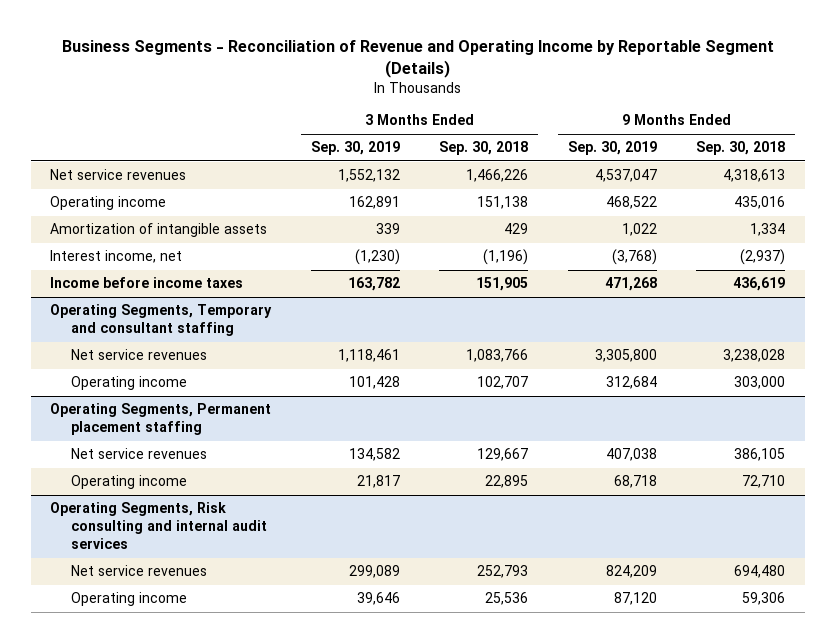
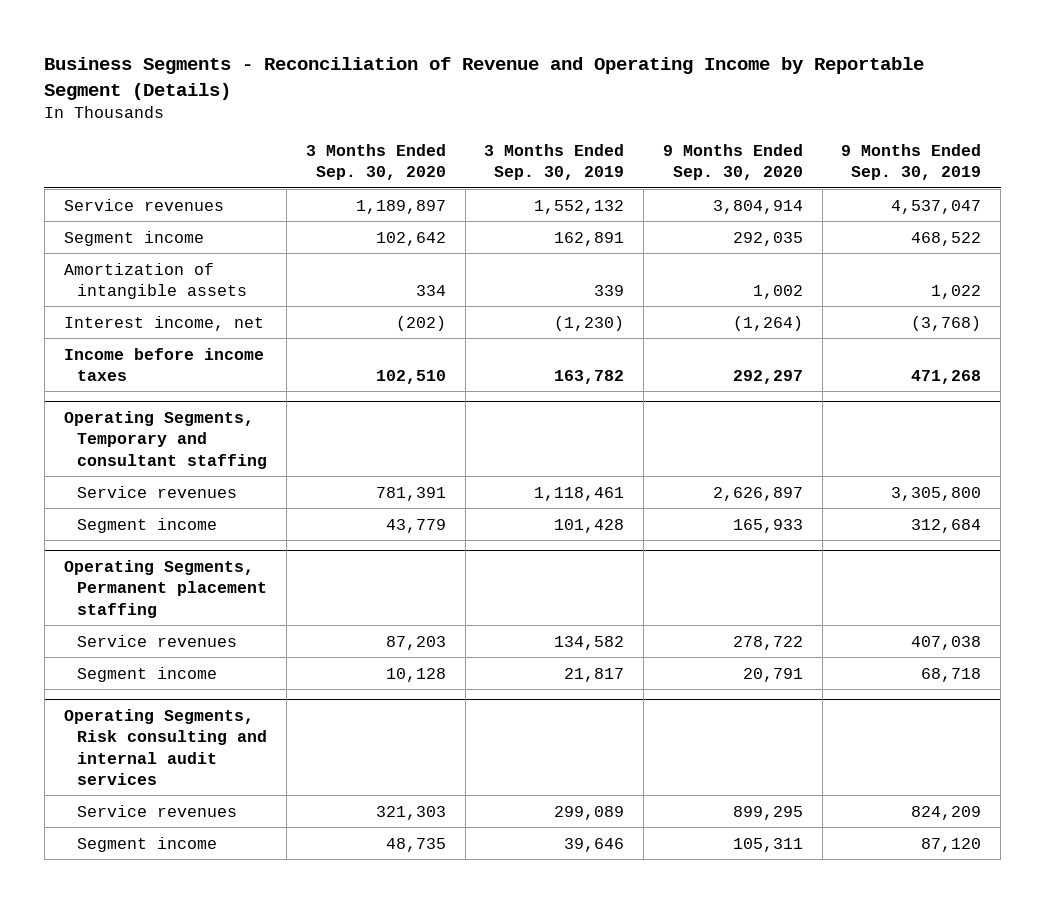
- | 3 Months Ended Sep. 30, 2019 | 3 Months Ended Sep. 30, 2018 | 9 Months Ended Sep. 30, 2019 | 9 Months Ended Sep. 30, 2018
+ | 3 Months Ended Sep. 30, 2020 | 3 Months Ended Sep. 30, 2019 | 9 Months Ended Sep. 30, 2020 | 9 Months Ended Sep. 30, 2019
- Net service revenues | 1,552,132 | 1,466,226 | 4,537,047 | 4,318,613
- Operating income | 162,891 | 151,138 | 468,522 | 435,016
+ Service revenues | 1,189,897 | 1,552,132 | 3,804,914 | 4,537,047
+ Segment income | 102,642 | 162,891 | 292,035 | 468,522
@ Operating Segments, Temporary and consultant staffing
- Net service revenues | 1,118,461 | 1,083,766 | 3,305,800 | 3,238,028
- Operating income | 101,428 | 102,707 | 312,684 | 303,000
+ Service revenues | 781,391 | 1,118,461 | 2,626,897 | 3,305,800
+ Segment income | 43,779 | 101,428 | 165,933 | 312,684
@ Operating Segments, Permanent placement staffing
- Net service revenues | 134,582 | 129,667 | 407,038 | 386,105
- Operating income | 21,817 | 22,895 | 68,718 | 72,710
+ Service revenues | 87,203 | 134,582 | 278,722 | 407,038
+ Segment income | 10,128 | 21,817 | 20,791 | 68,718
@ Operating Segments, Risk consulting and internal audit services
- Net service revenues | 299,089 | 252,793 | 824,209 | 694,480
- Operating income | 39,646 | 25,536 | 87,120 | 59,306
+ Service revenues | 321,303 | 299,089 | 899,295 | 824,209
+ Segment income | 48,735 | 39,646 | 105,311 | 87,120

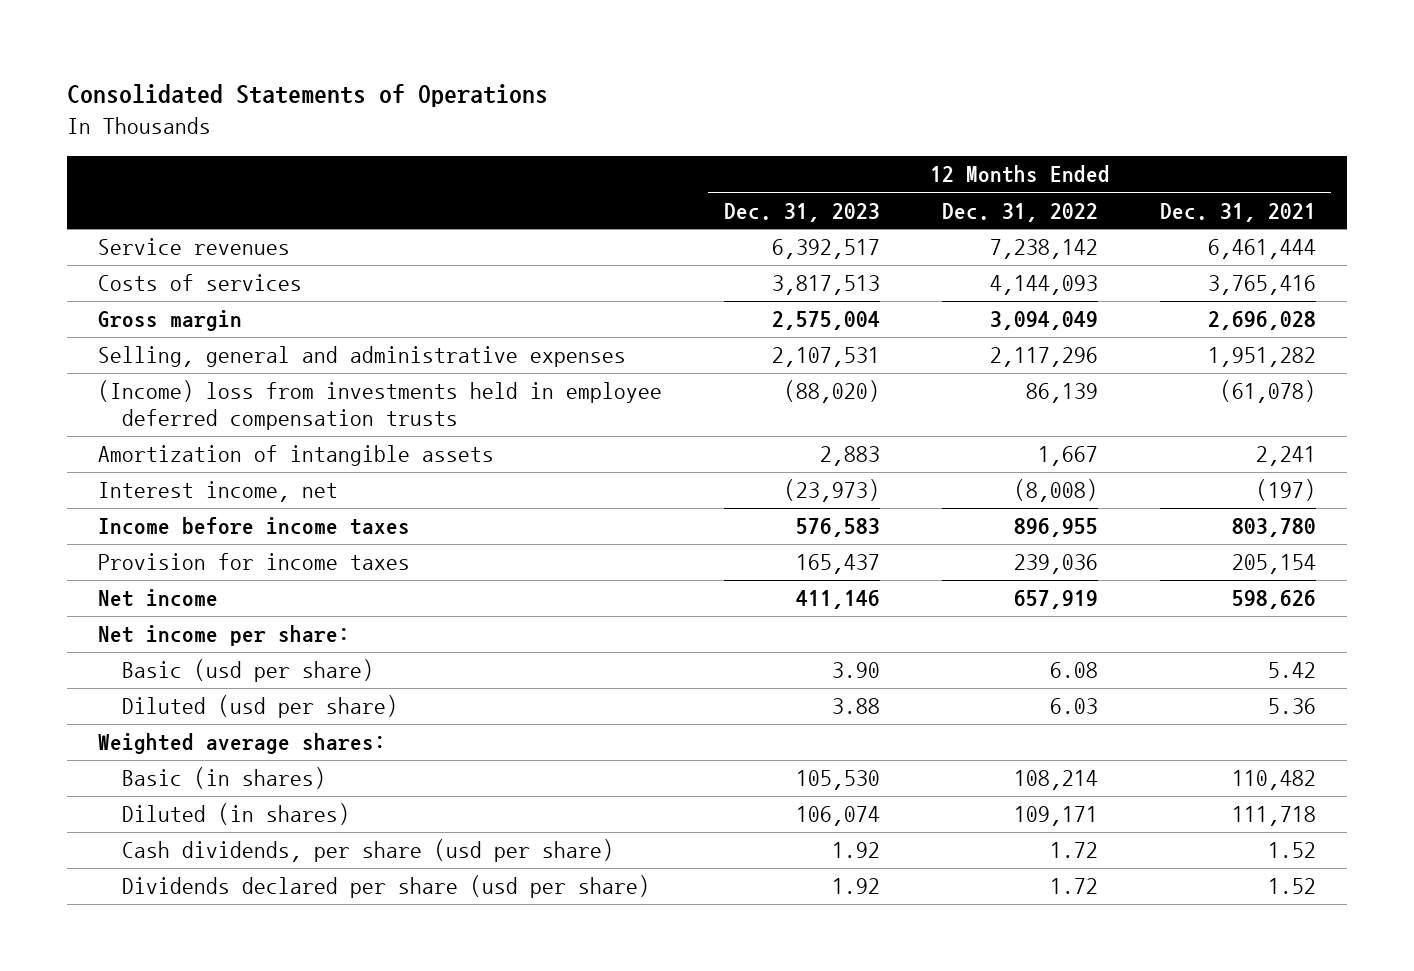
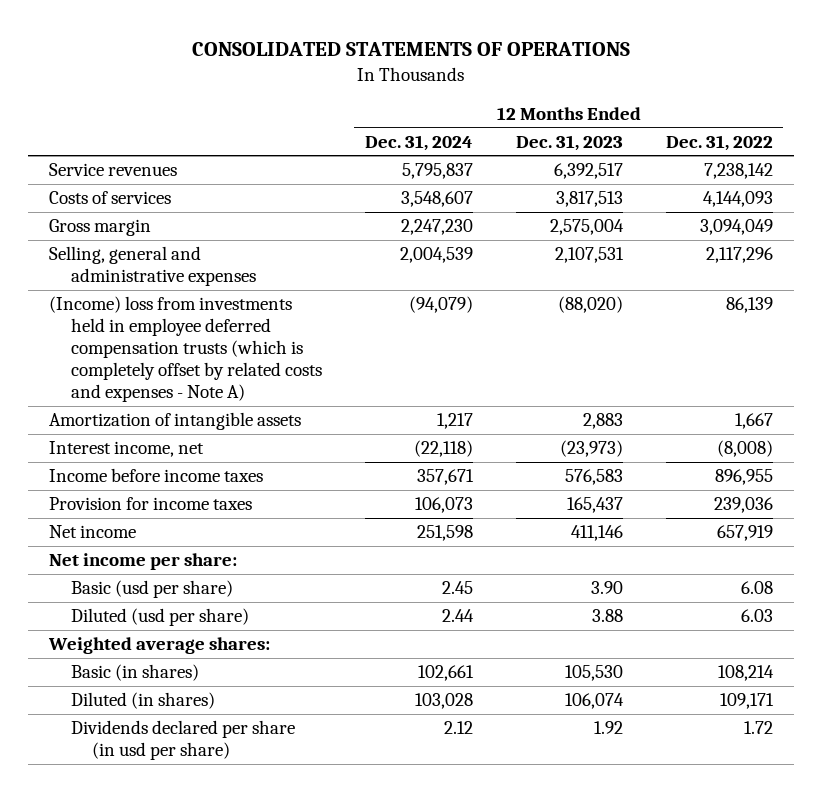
- Consolidated Statements of Operations
+ CONSOLIDATED STATEMENTS OF OPERATIONS
- | 12 Months Ended Dec. 31, 2023 | 12 Months Ended Dec. 31, 2022 | 12 Months Ended Dec. 31, 2021
+ | 12 Months Ended Dec. 31, 2024 | 12 Months Ended Dec. 31, 2023 | 12 Months Ended Dec. 31, 2022
- (Income) loss from investments held in employee deferred compensation trusts | (88,020) | 86,139 | (61,078)
+ (Income) loss from investments held in employee deferred compensation trusts (which is completely offset by related costs and expenses - Note A) | (94,079) | (88,020) | 86,139
- Cash dividends, per share (usd per share) | 1.92 | 1.72 | 1.52
- Dividends declared per share (usd per share) | 1.92 | 1.72 | 1.52
+ Dividends declared per share (in usd per share) | 2.12 | 1.92 | 1.72

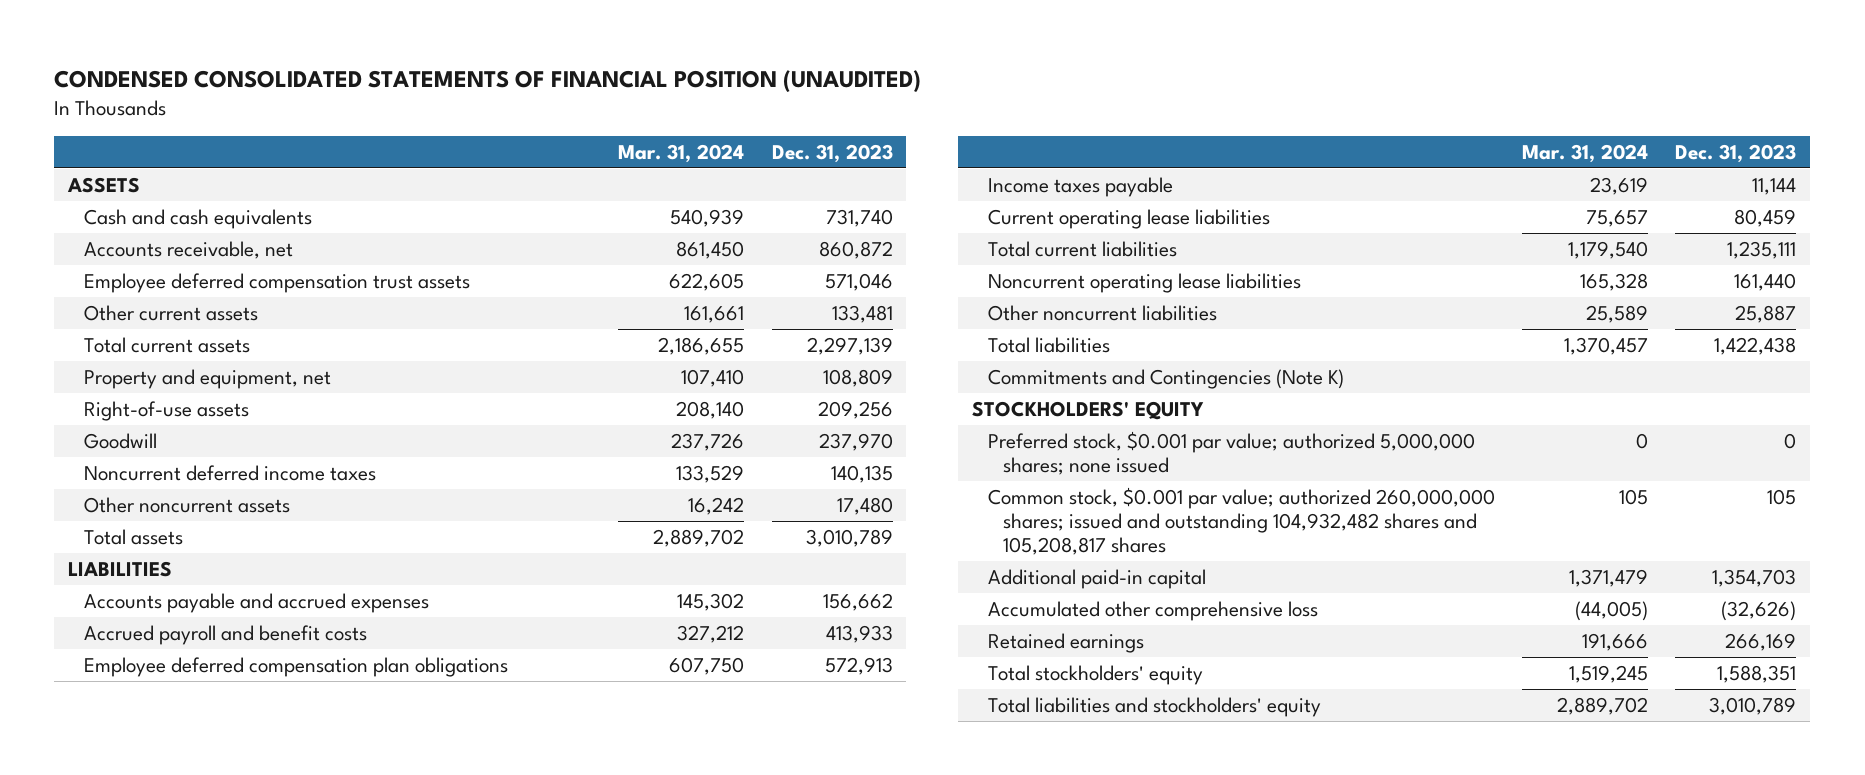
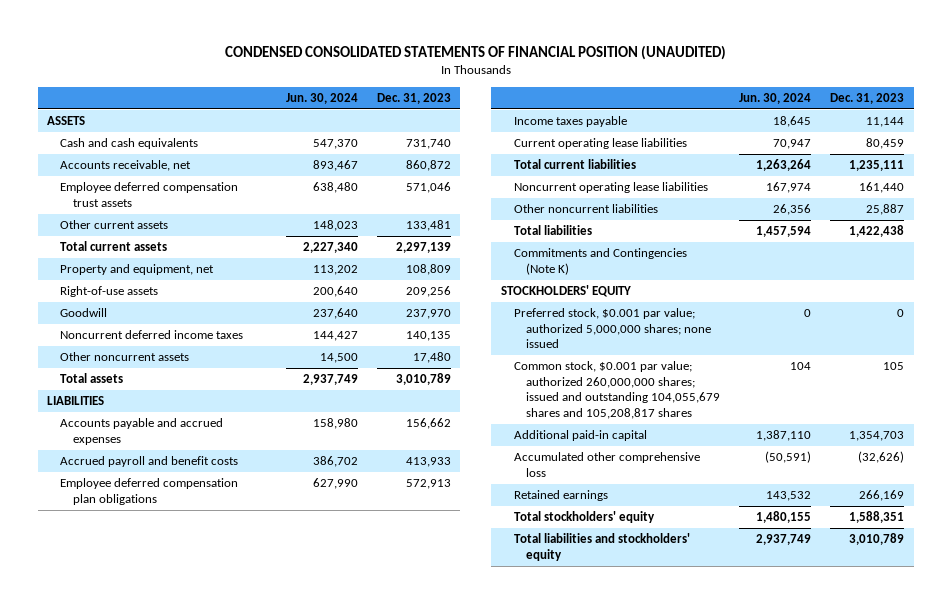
- | Mar. 31, 2024 | Dec. 31, 2023
+ | Jun. 30, 2024 | Dec. 31, 2023
- Common stock, $0.001 par value; authorized 260,000,000 shares; issued and outstanding 104,932,482 shares and 105,208,817 shares | 105 | 105
+ Common stock, $0.001 par value; authorized 260,000,000 shares; issued and outstanding 104,055,679 shares and 105,208,817 shares | 104 | 105

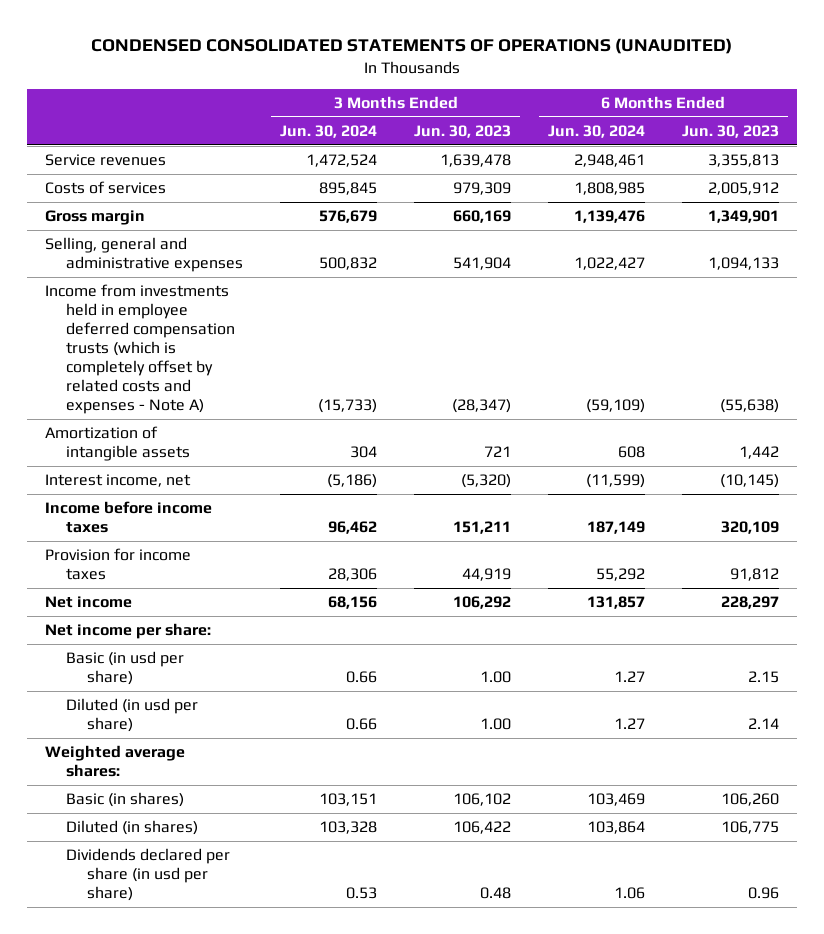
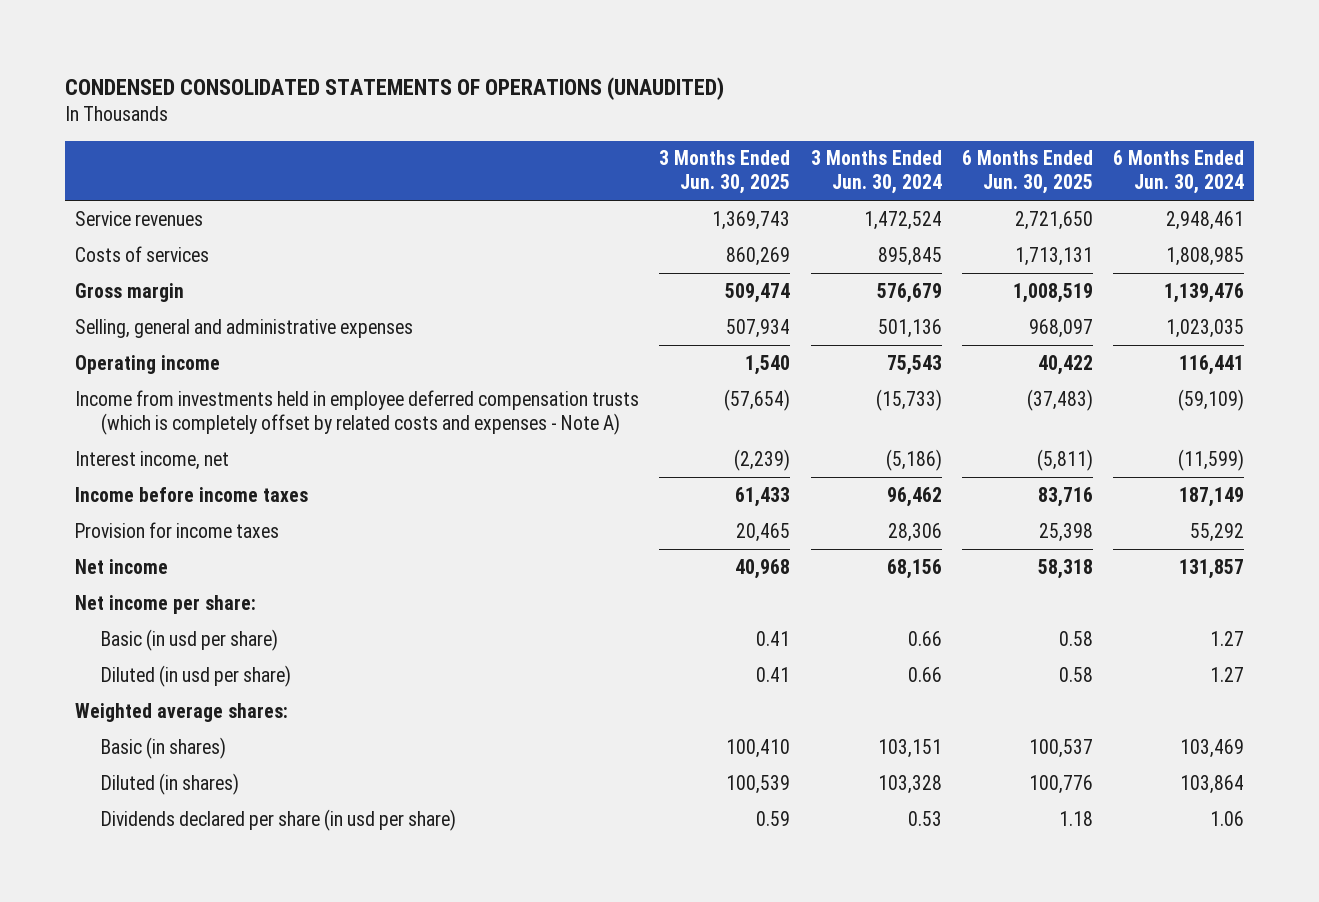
- | 3 Months Ended Jun. 30, 2024 | 3 Months Ended Jun. 30, 2023 | 6 Months Ended Jun. 30, 2024 | 6 Months Ended Jun. 30, 2023
+ | 3 Months Ended Jun. 30, 2025 | 3 Months Ended Jun. 30, 2024 | 6 Months Ended Jun. 30, 2025 | 6 Months Ended Jun. 30, 2024
- Selling, general and administrative expenses | 500,832 | 541,904 | 1,022,427 | 1,094,133
+ Selling, general and administrative expenses | 507,934 | 501,136 | 968,097 | 1,023,035
+ Operating income | 1,540 | 75,543 | 40,422 | 116,441
- Amortization of intangible assets | 304 | 721 | 608 | 1,442

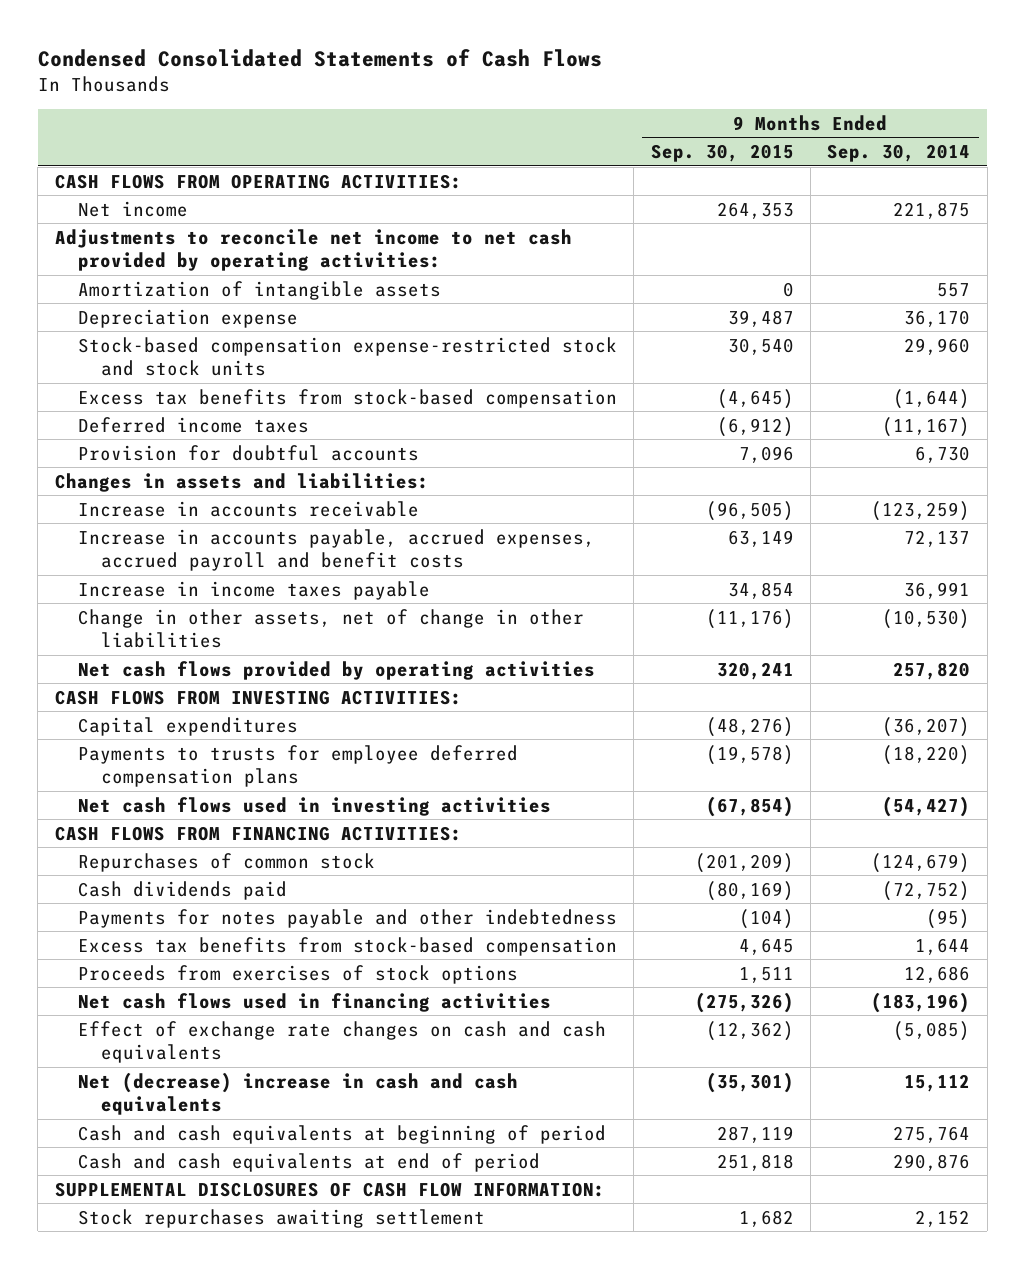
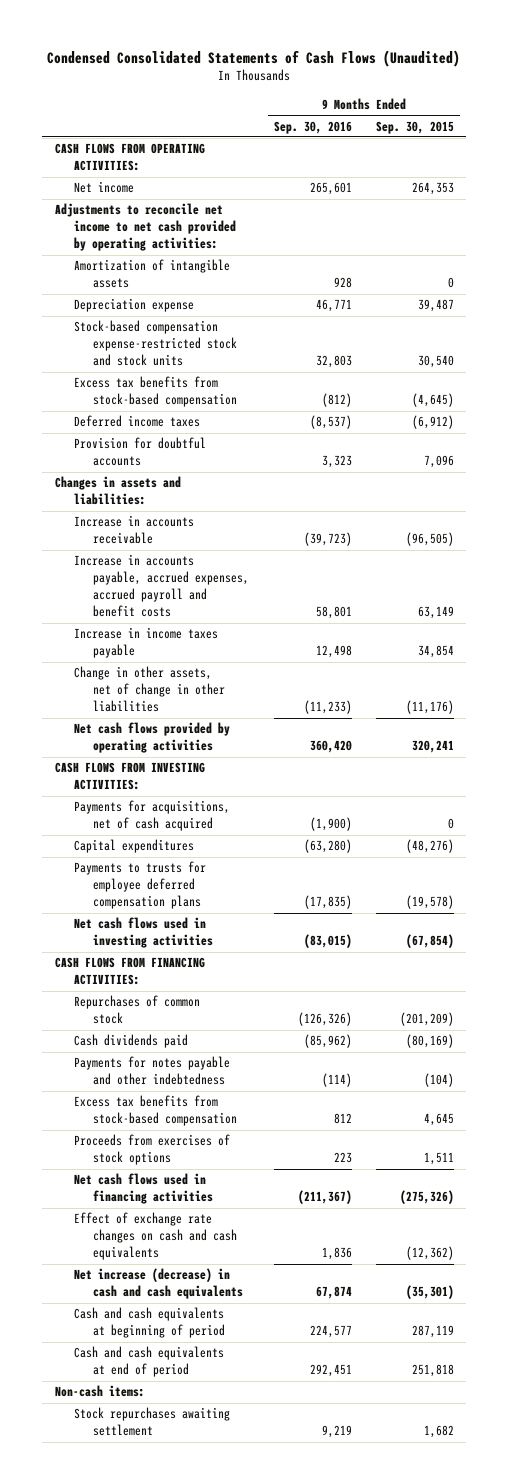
- Condensed Consolidated Statements of Cash Flows
+ Condensed Consolidated Statements of Cash Flows (Unaudited)
- | 9 Months Ended Sep. 30, 2015 | 9 Months Ended Sep. 30, 2014
+ | 9 Months Ended Sep. 30, 2016 | 9 Months Ended Sep. 30, 2015
+ Payments for acquisitions, net of cash acquired | (1,900) | 0
- Net (decrease) increase in cash and cash equivalents | (35,301) | 15,112
+ Net increase (decrease) in cash and cash equivalents | 67,874 | (35,301)
- SUPPLEMENTAL DISCLOSURES OF CASH FLOW INFORMATION:
+ Non-cash items:

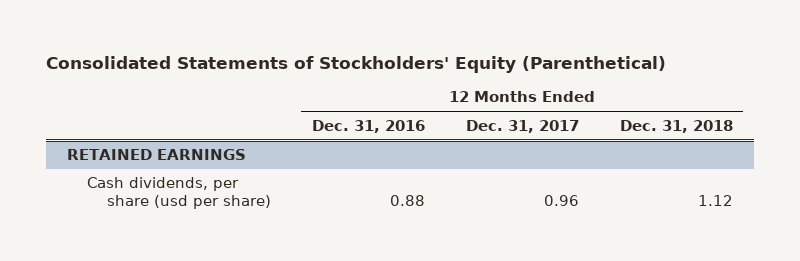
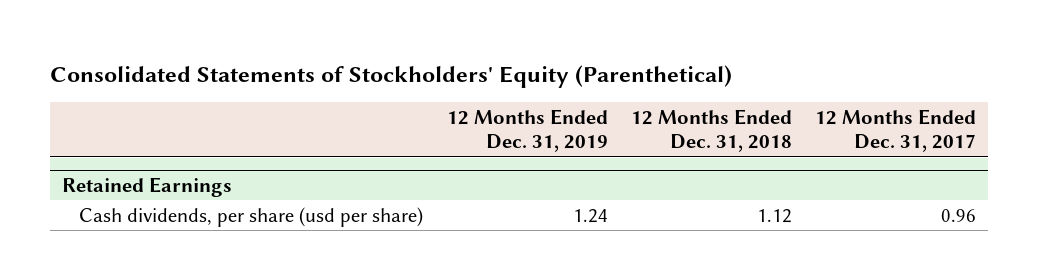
- | 12 Months Ended Dec. 31, 2016 | 12 Months Ended Dec. 31, 2017 | 12 Months Ended Dec. 31, 2018
+ | 12 Months Ended Dec. 31, 2019 | 12 Months Ended Dec. 31, 2018 | 12 Months Ended Dec. 31, 2017
- RETAINED EARNINGS
+ Retained Earnings

